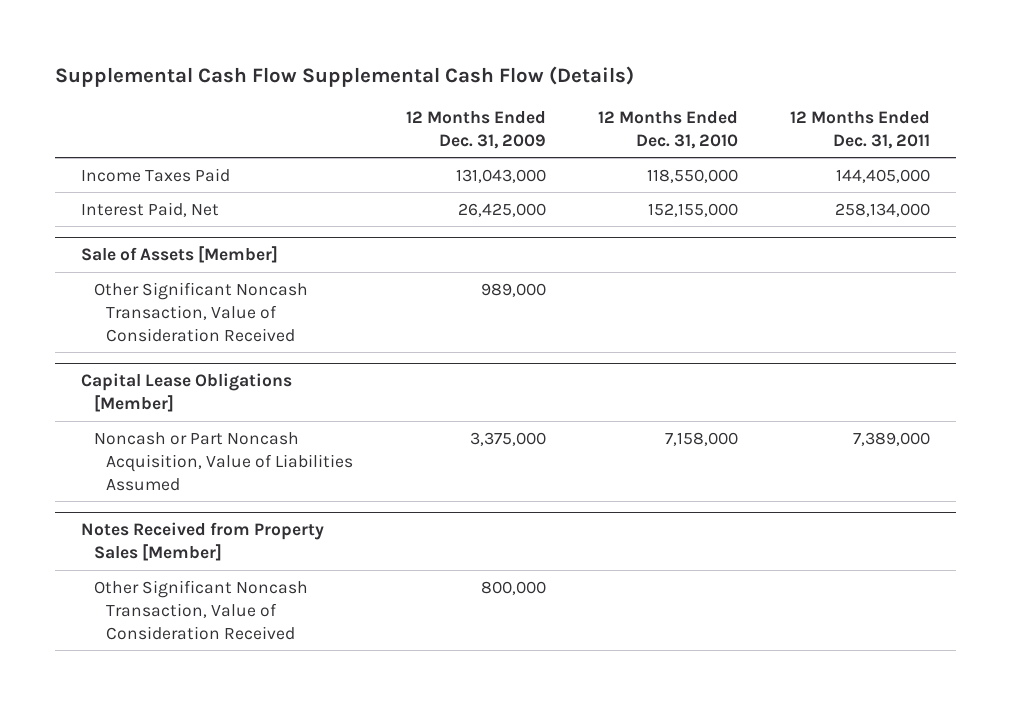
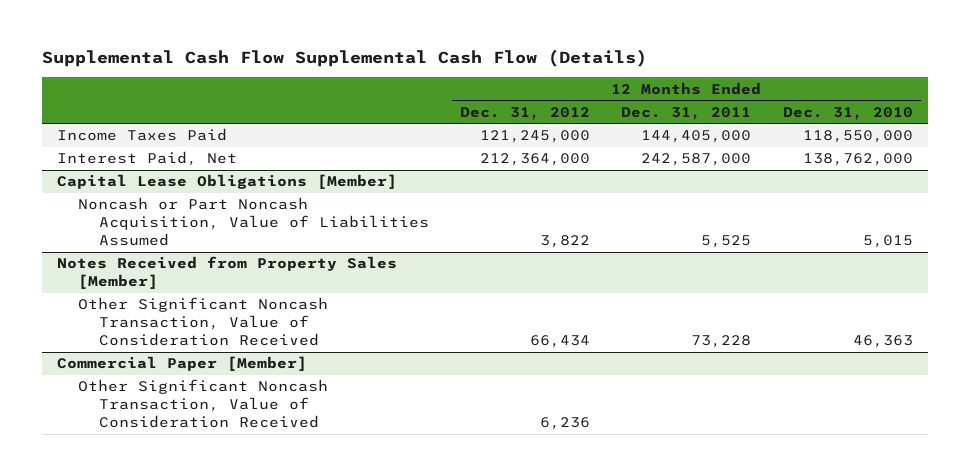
- | 12 Months Ended Dec. 31, 2009 | 12 Months Ended Dec. 31, 2010 | 12 Months Ended Dec. 31, 2011
+ | 12 Months Ended Dec. 31, 2012 | 12 Months Ended Dec. 31, 2011 | 12 Months Ended Dec. 31, 2010
- Interest Paid, Net | 26,425,000 | 152,155,000 | 258,134,000
- Sale of Assets [Member]
- Other Significant Noncash Transaction, Value of Consideration Received | 989,000 | |
+ Interest Paid, Net | 212,364,000 | 242,587,000 | 138,762,000
@ Capital Lease Obligations [Member]
- Noncash or Part Noncash Acquisition, Value of Liabilities Assumed | 3,375,000 | 7,158,000 | 7,389,000
+ Noncash or Part Noncash Acquisition, Value of Liabilities Assumed | 3,822 | 5,525 | 5,015
@ Notes Received from Property Sales [Member]
+ Other Significant Noncash Transaction, Value of Consideration Received | 66,434 | 73,228 | 46,363
+ Commercial Paper [Member]

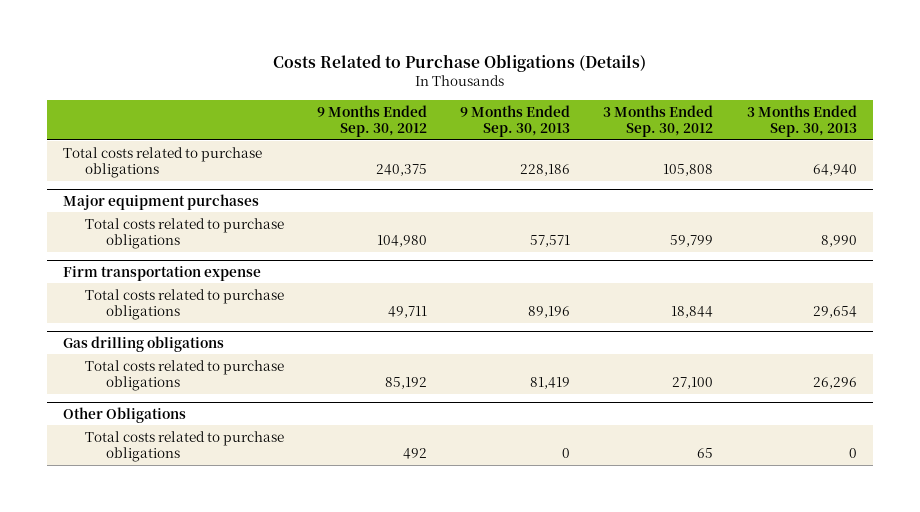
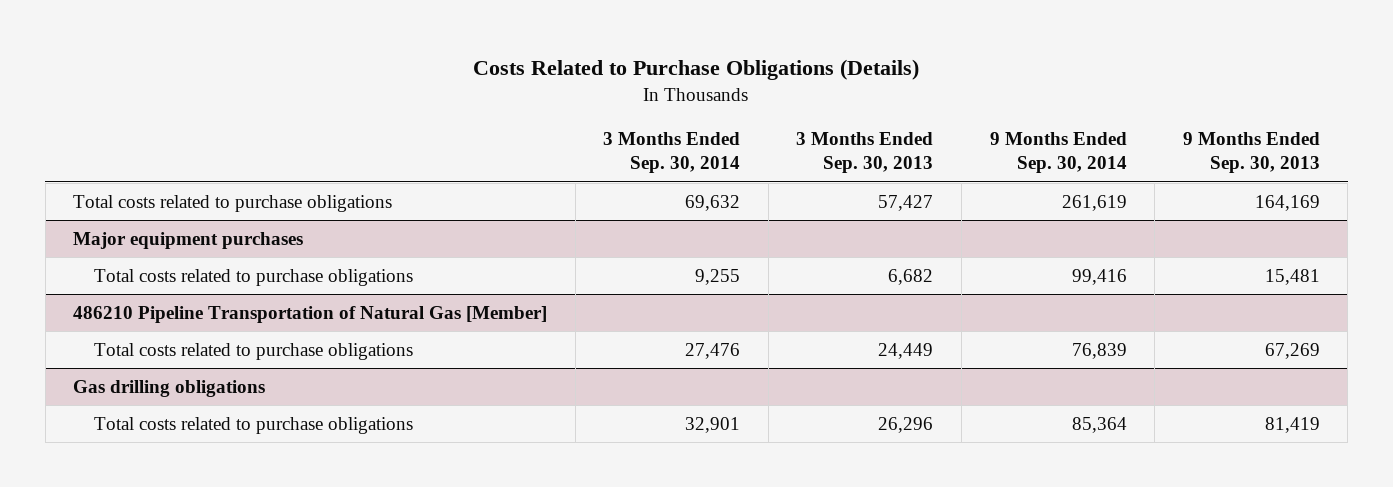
- | 9 Months Ended Sep. 30, 2012 | 9 Months Ended Sep. 30, 2013 | 3 Months Ended Sep. 30, 2012 | 3 Months Ended Sep. 30, 2013
+ | 3 Months Ended Sep. 30, 2014 | 3 Months Ended Sep. 30, 2013 | 9 Months Ended Sep. 30, 2014 | 9 Months Ended Sep. 30, 2013
- Total costs related to purchase obligations | 240,375 | 228,186 | 105,808 | 64,940
+ Total costs related to purchase obligations | 69,632 | 57,427 | 261,619 | 164,169
@ Major equipment purchases
- Total costs related to purchase obligations | 104,980 | 57,571 | 59,799 | 8,990
- Firm transportation expense
- Total costs related to purchase obligations | 49,711 | 89,196 | 18,844 | 29,654
@ Major equipment purchases
+ Total costs related to purchase obligations | 9,255 | 6,682 | 99,416 | 15,481
+ 486210 Pipeline Transportation of Natural Gas [Member]
+ Total costs related to purchase obligations | 27,476 | 24,449 | 76,839 | 67,269
- Other Obligations
- Total costs related to purchase obligations | 492 | 0 | 65 | 0

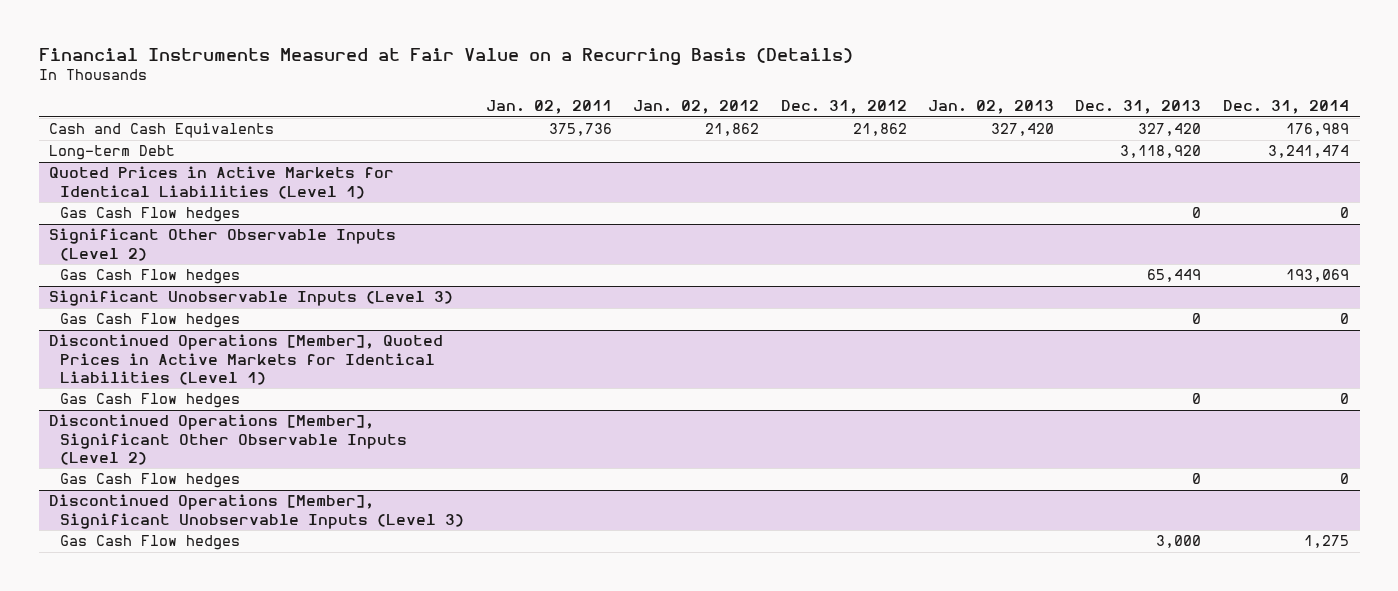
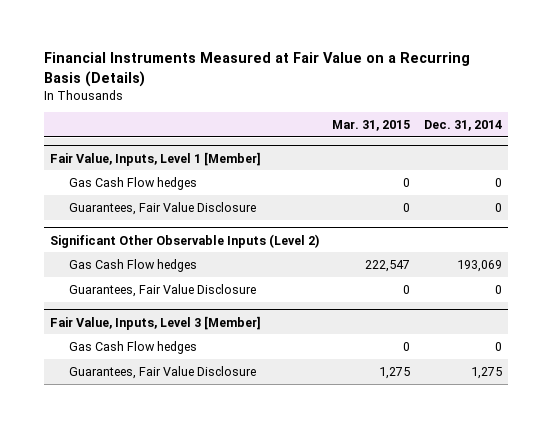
- | Jan. 02, 2011 | Jan. 02, 2012 | Dec. 31, 2012 | Jan. 02, 2013 | Dec. 31, 2013 | Dec. 31, 2014
+ | Mar. 31, 2015 | Dec. 31, 2014
- Cash and Cash Equivalents | 375,736 | 21,862 | 21,862 | 327,420 | 327,420 | 176,989
- Long-term Debt | | | | | 3,118,920 | 3,241,474
- Quoted Prices in Active Markets for Identical Liabilities (Level 1)
+ Fair Value, Inputs, Level 1 [Member]
+ Guarantees, Fair Value Disclosure | 0 | 0
- Significant Unobservable Inputs (Level 3)
- Gas Cash Flow hedges | | | | | 0 | 0
- Discontinued Operations [Member], Quoted Prices in Active Markets for Identical Liabilities (Level 1)
- Gas Cash Flow hedges | | | | | 0 | 0
- Discontinued Operations [Member], Significant Other Observable Inputs (Level 2)
@ Significant Other Observable Inputs (Level 2)
+ Guarantees, Fair Value Disclosure | 0 | 0
+ Fair Value, Inputs, Level 3 [Member]
- Discontinued Operations [Member], Significant Unobservable Inputs (Level 3)
- Gas Cash Flow hedges | | | | | 3,000 | 1,275
+ Guarantees, Fair Value Disclosure | 1,275 | 1,275

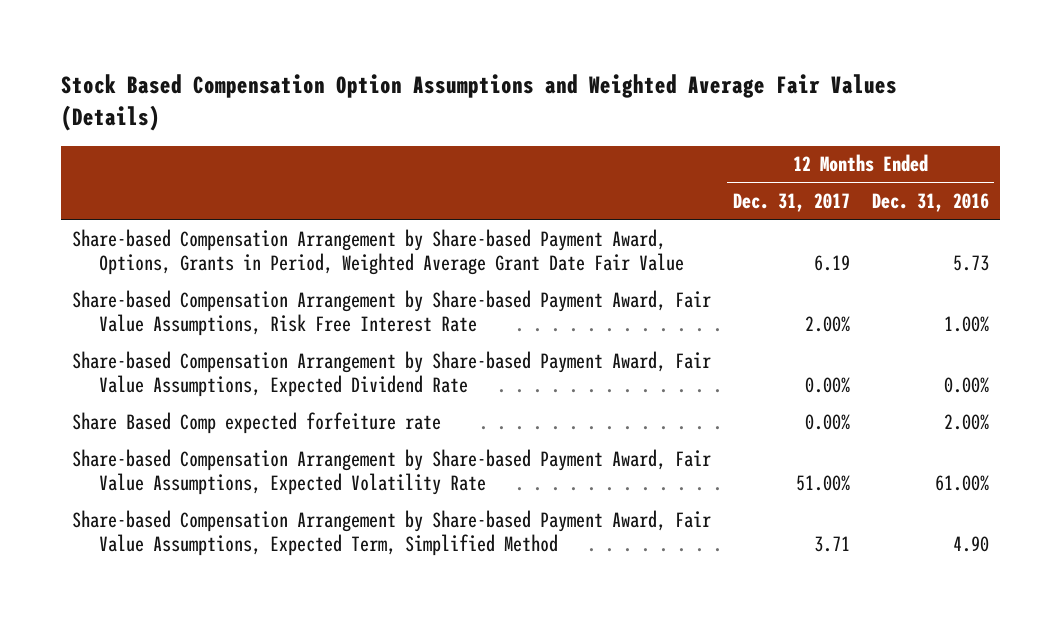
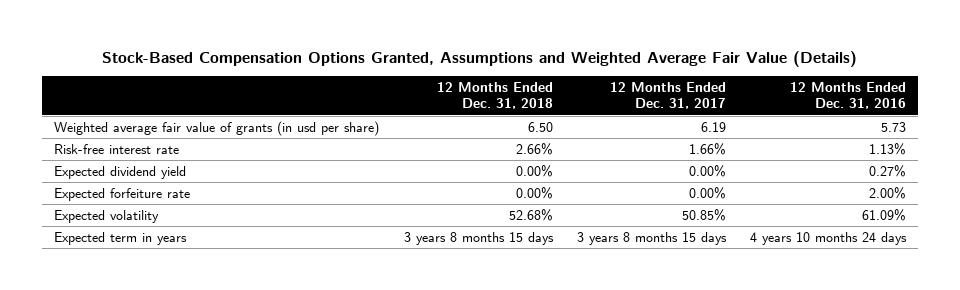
- Stock Based Compensation Option Assumptions and Weighted Average Fair Values (Details)
+ Stock-Based Compensation Options Granted, Assumptions and Weighted Average Fair Value (Details)
- | 12 Months Ended Dec. 31, 2017 | 12 Months Ended Dec. 31, 2016
+ | 12 Months Ended Dec. 31, 2018 | 12 Months Ended Dec. 31, 2017 | 12 Months Ended Dec. 31, 2016
- Share-based Compensation Arrangement by Share-based Payment Award, Options, Grants in Period, Weighted Average Grant Date Fair Value | 6.19 | 5.73
- Share-based Compensation Arrangement by Share-based Payment Award, Fair Value Assumptions, Risk Free Interest Rate | 2.00% | 1.00%
- Share-based Compensation Arrangement by Share-based Payment Award, Fair Value Assumptions, Expected Dividend Rate | 0.00% | 0.00%
- Share Based Comp expected forfeiture rate | 0.00% | 2.00%
- Share-based Compensation Arrangement by Share-based Payment Award, Fair Value Assumptions, Expected Volatility Rate | 51.00% | 61.00%
- Share-based Compensation Arrangement by Share-based Payment Award, Fair Value Assumptions, Expected Term, Simplified Method | 3.71 | 4.90
+ Weighted average fair value of grants (in usd per share) | 6.50 | 6.19 | 5.73
+ Risk-free interest rate | 2.66% | 1.66% | 1.13%
+ Expected dividend yield | 0.00% | 0.00% | 0.27%
+ Expected forfeiture rate | 0.00% | 0.00% | 2.00%
+ Expected volatility | 52.68% | 50.85% | 61.09%
+ Expected term in years | 3 years 8 months 15 days | 3 years 8 months 15 days | 4 years 10 months 24 days

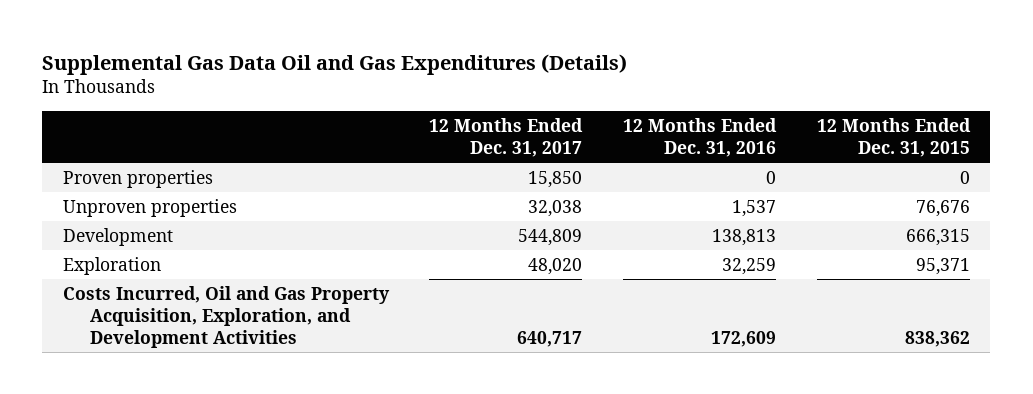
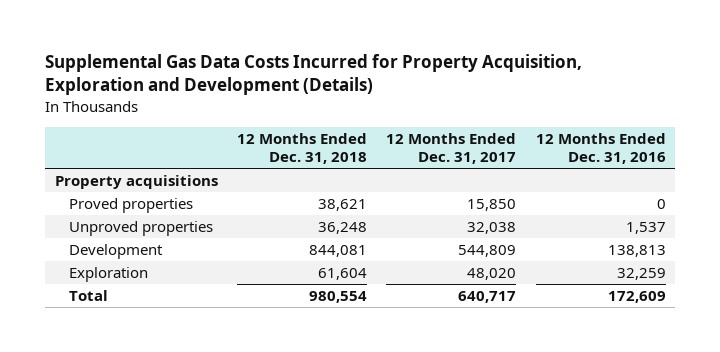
- Supplemental Gas Data Oil and Gas Expenditures (Details)
+ Supplemental Gas Data Costs Incurred for Property Acquisition, Exploration and Development (Details)
- | 12 Months Ended Dec. 31, 2017 | 12 Months Ended Dec. 31, 2016 | 12 Months Ended Dec. 31, 2015
+ | 12 Months Ended Dec. 31, 2018 | 12 Months Ended Dec. 31, 2017 | 12 Months Ended Dec. 31, 2016
- Proven properties | 15,850 | 0 | 0
- Unproven properties | 32,038 | 1,537 | 76,676
+ Property acquisitions
+ Proved properties | 38,621 | 15,850 | 0
+ Unproved properties | 36,248 | 32,038 | 1,537
- Costs Incurred, Oil and Gas Property Acquisition, Exploration, and Development Activities | 640,717 | 172,609 | 838,362
+ Total | 980,554 | 640,717 | 172,609

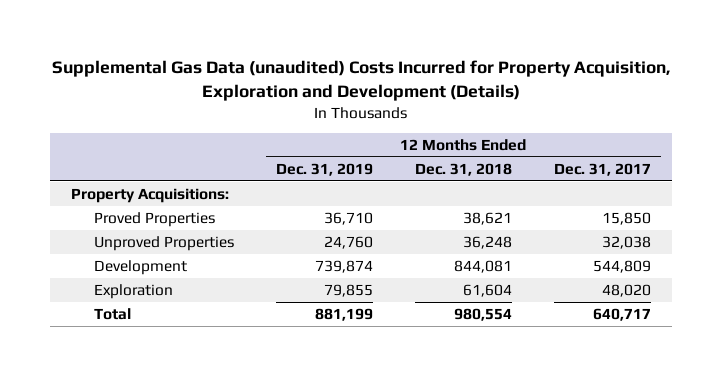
- Supplemental Gas Data Costs Incurred for Property Acquisition, Exploration and Development (Details)
+ Supplemental Gas Data (unaudited) Costs Incurred for Property Acquisition, Exploration and Development (Details)
- | 12 Months Ended Dec. 31, 2018 | 12 Months Ended Dec. 31, 2017 | 12 Months Ended Dec. 31, 2016
+ | 12 Months Ended Dec. 31, 2019 | 12 Months Ended Dec. 31, 2018 | 12 Months Ended Dec. 31, 2017
- Property acquisitions
- Proved properties | 38,621 | 15,850 | 0
- Unproved properties | 36,248 | 32,038 | 1,537
+ Property Acquisitions:
+ Proved Properties | 36,710 | 38,621 | 15,850
+ Unproved Properties | 24,760 | 36,248 | 32,038

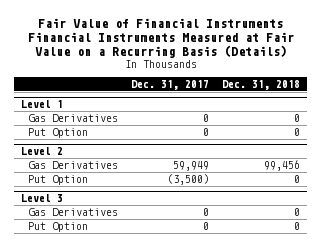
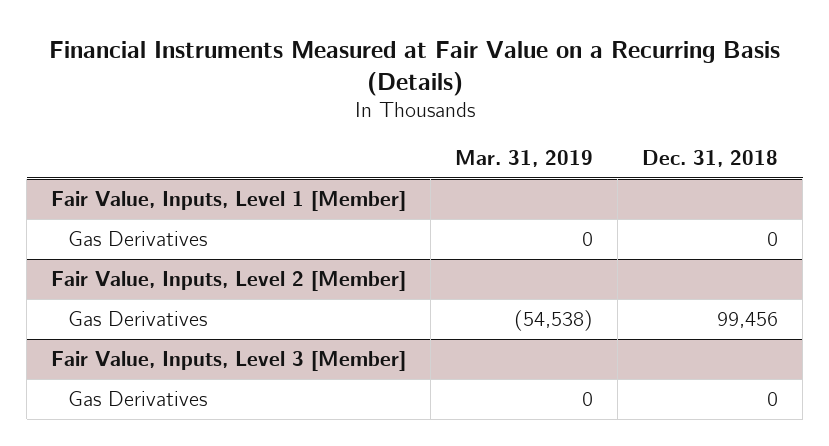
- Fair Value of Financial Instruments Financial Instruments Measured at Fair Value on a Recurring Basis (Details)
+ Financial Instruments Measured at Fair Value on a Recurring Basis (Details)
- | Dec. 31, 2017 | Dec. 31, 2018
+ | Mar. 31, 2019 | Dec. 31, 2018
- Level 1
+ Fair Value, Inputs, Level 1 [Member]
- Put Option | 0 | 0
- Level 2
+ Fair Value, Inputs, Level 2 [Member]
- Put Option | (3,500) | 0
- Level 3
+ Fair Value, Inputs, Level 3 [Member]
- Put Option | 0 | 0

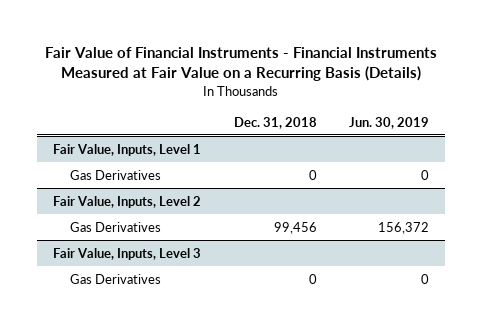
- Financial Instruments Measured at Fair Value on a Recurring Basis (Details)
+ Fair Value of Financial Instruments - Financial Instruments Measured at Fair Value on a Recurring Basis (Details)
- | Mar. 31, 2019 | Dec. 31, 2018
+ | Dec. 31, 2018 | Jun. 30, 2019
- Fair Value, Inputs, Level 1 [Member]
+ Fair Value, Inputs, Level 1
- Fair Value, Inputs, Level 2 [Member]
+ Fair Value, Inputs, Level 2
- Fair Value, Inputs, Level 3 [Member]
+ Fair Value, Inputs, Level 3

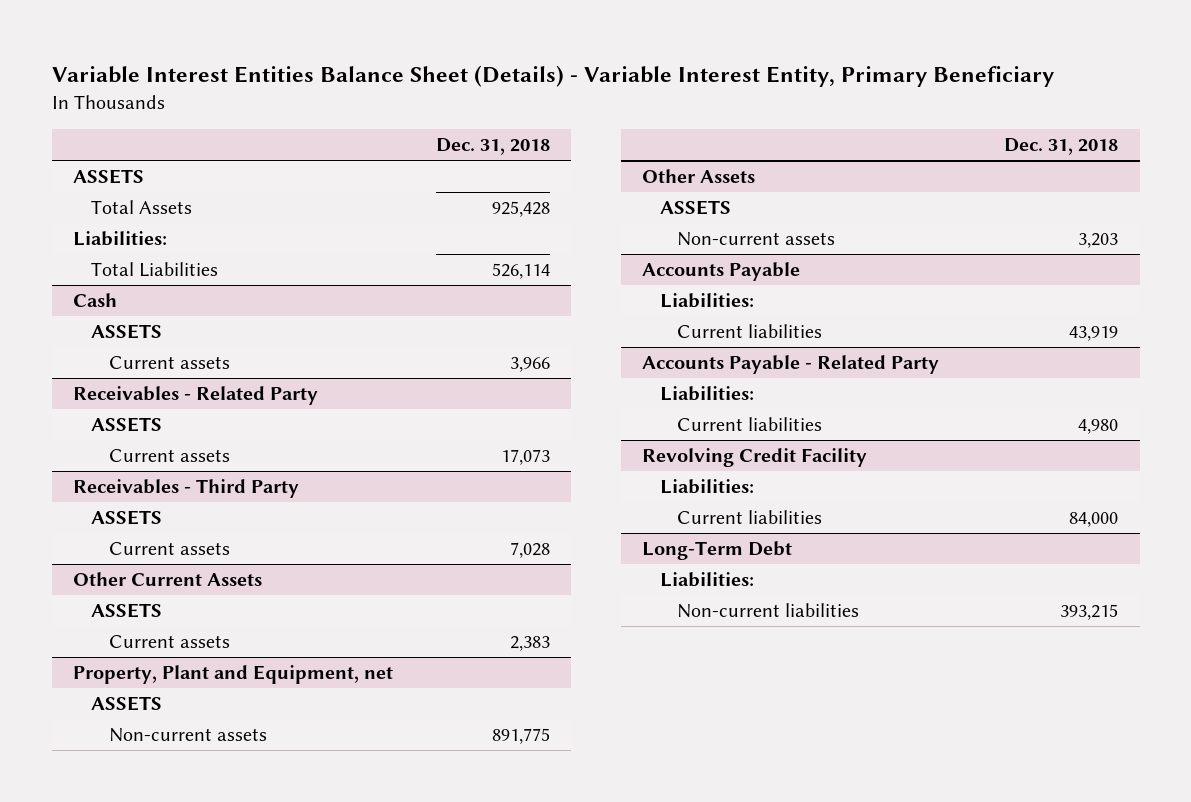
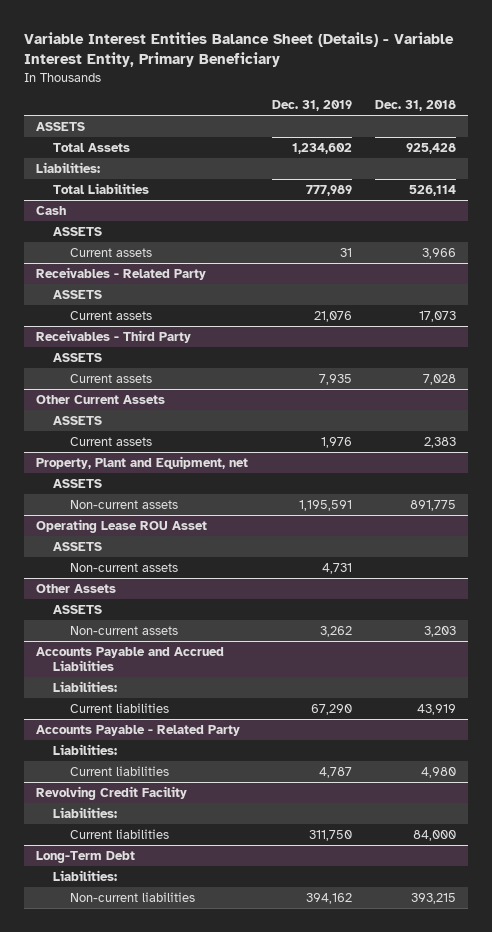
- | Dec. 31, 2018
+ | Dec. 31, 2019 | Dec. 31, 2018
+ Operating Lease ROU Asset
+ ASSETS
+ Non-current assets | 4,731 |
- Accounts Payable
+ Accounts Payable and Accrued Liabilities

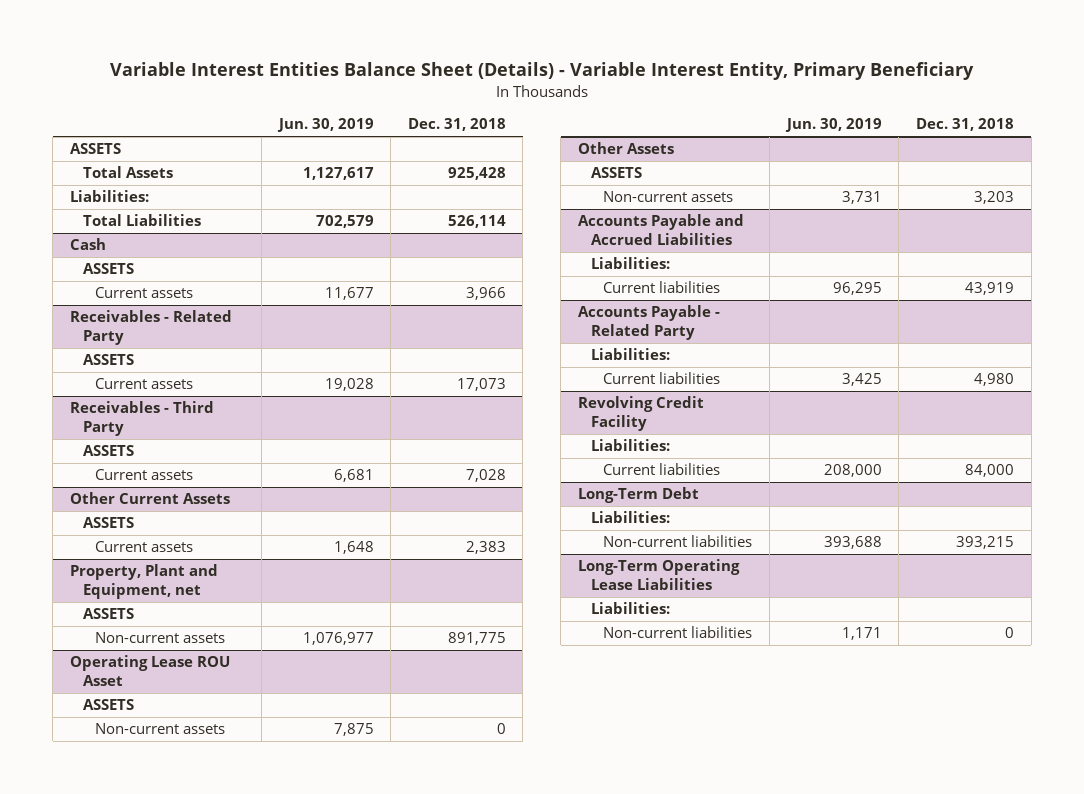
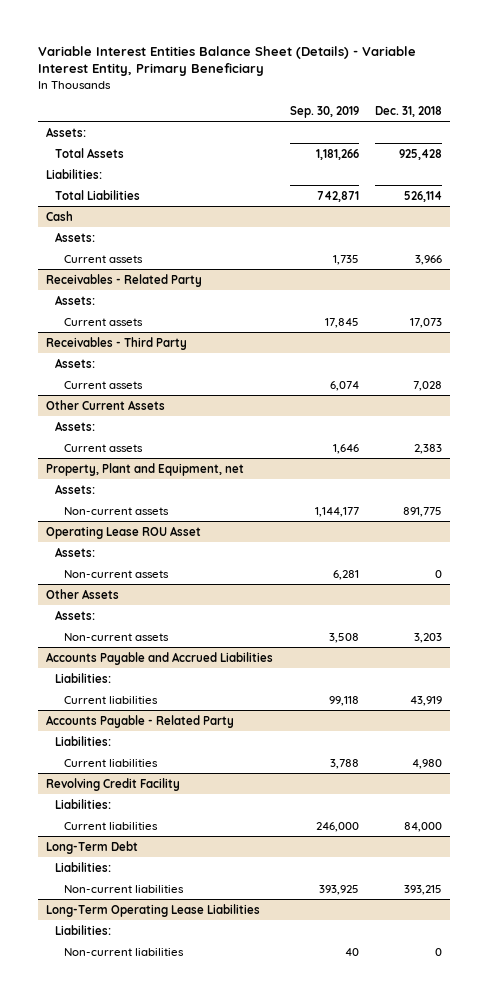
- | Jun. 30, 2019 | Dec. 31, 2018
+ | Sep. 30, 2019 | Dec. 31, 2018
- ASSETS
+ Assets:
@ Cash
- ASSETS
+ Assets:
@ Receivables - Related Party
- ASSETS
+ Assets:
@ Receivables - Third Party
- ASSETS
+ Assets:
@ Other Current Assets
- ASSETS
+ Assets:
@ Property, Plant and Equipment, net
- ASSETS
+ Assets:
@ Operating Lease ROU Asset
- ASSETS
+ Assets:
@ Other Assets
- ASSETS
+ Assets:

